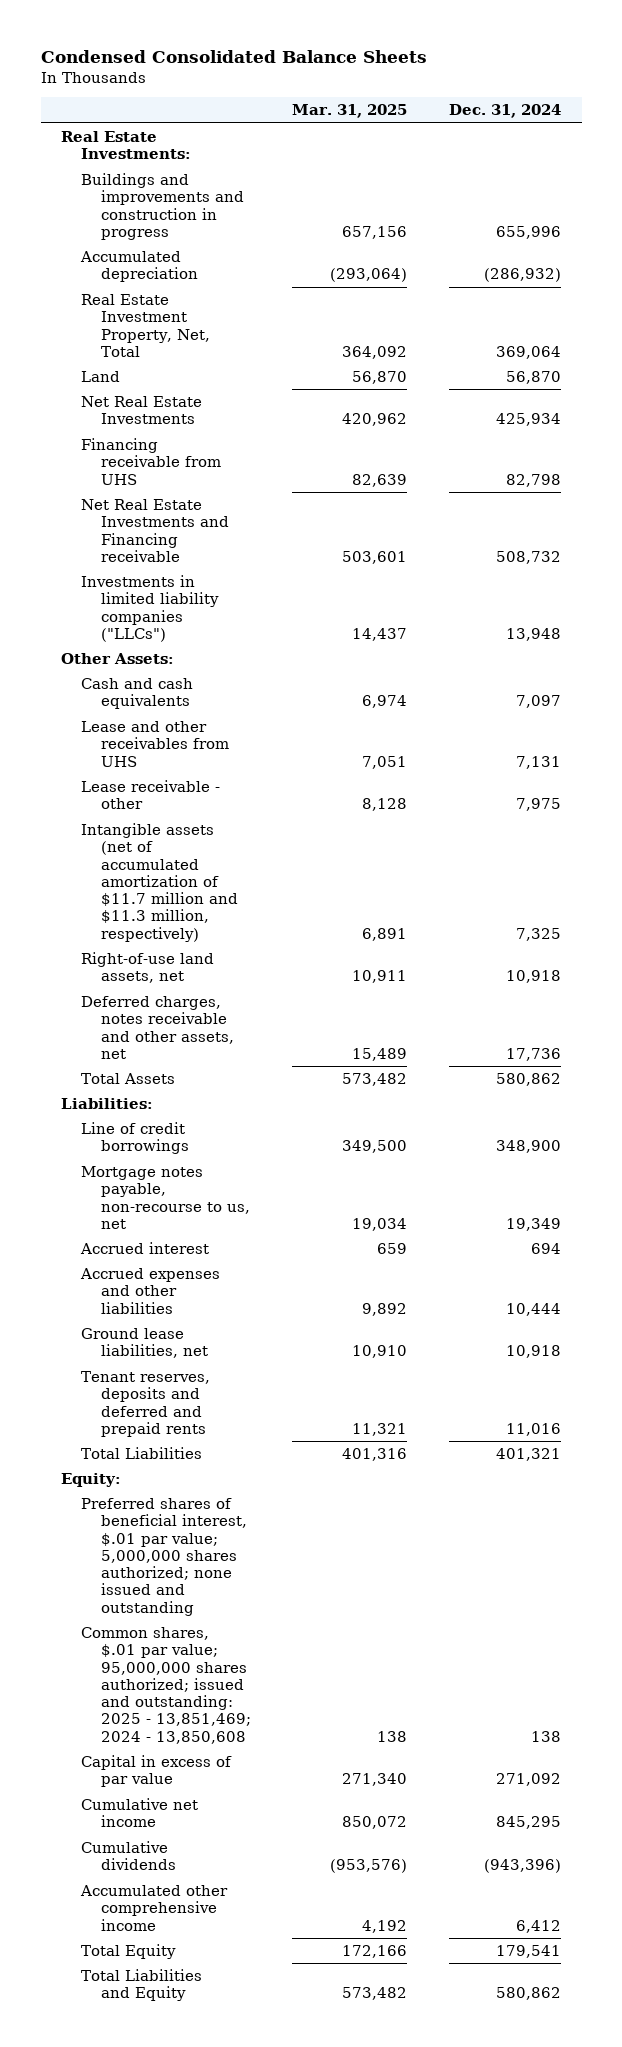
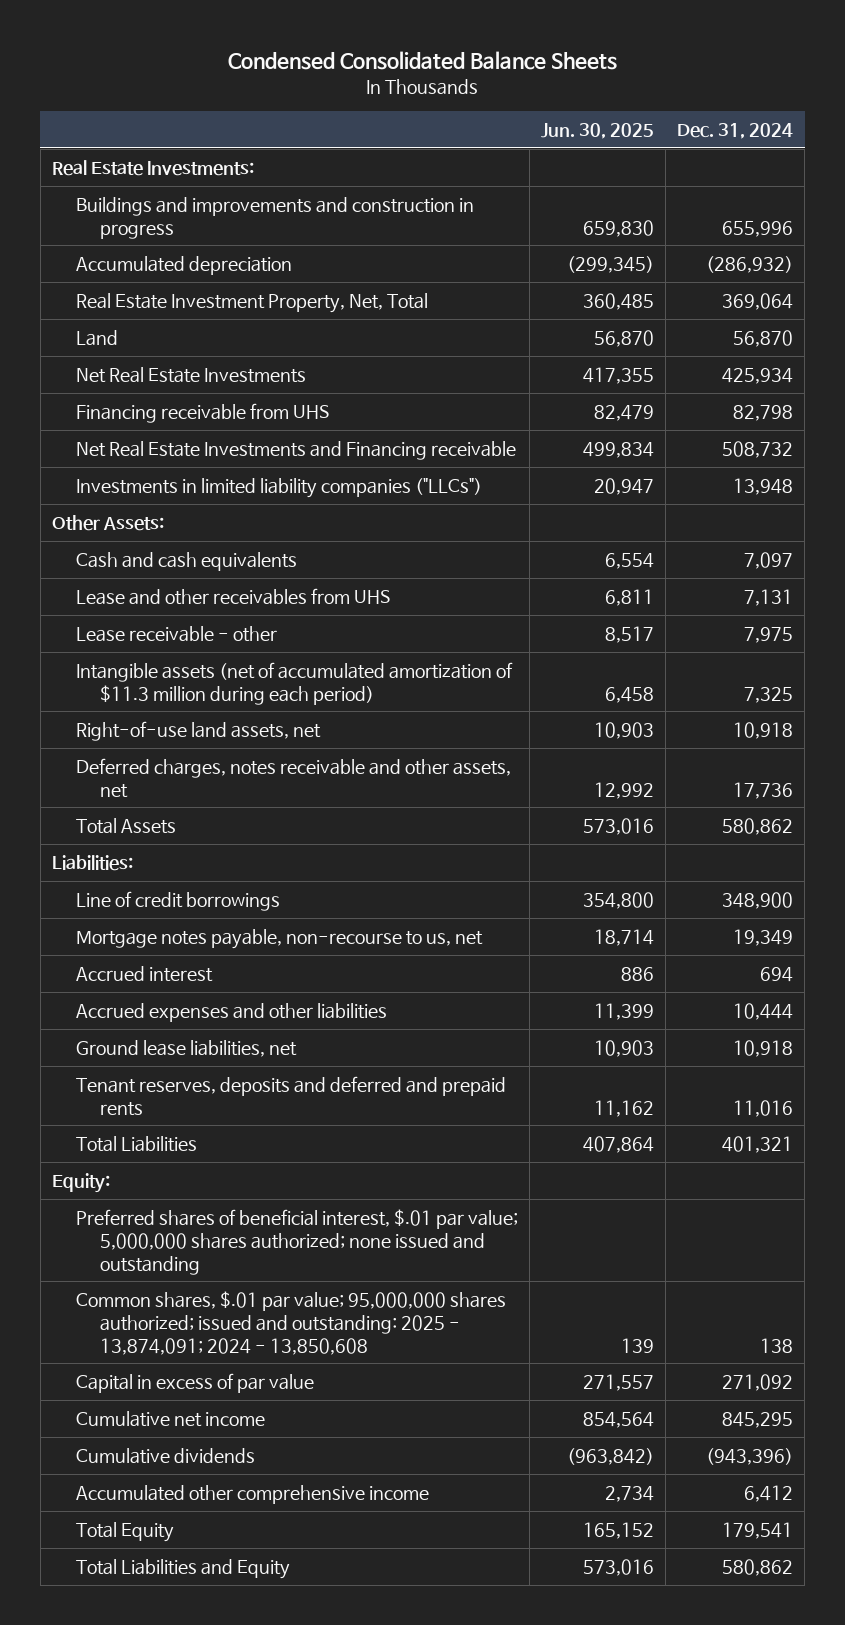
- | Mar. 31, 2025 | Dec. 31, 2024
+ | Jun. 30, 2025 | Dec. 31, 2024
- Intangible assets (net of accumulated amortization of $11.7 million and $11.3 million, respectively) | 6,891 | 7,325
+ Intangible assets (net of accumulated amortization of $11.3 million during each period) | 6,458 | 7,325
- Common shares, $.01 par value; 95,000,000 shares authorized; issued and outstanding: 2025 - 13,851,469; 2024 - 13,850,608 | 138 | 138
+ Common shares, $.01 par value; 95,000,000 shares authorized; issued and outstanding: 2025 - 13,874,091; 2024 - 13,850,608 | 139 | 138

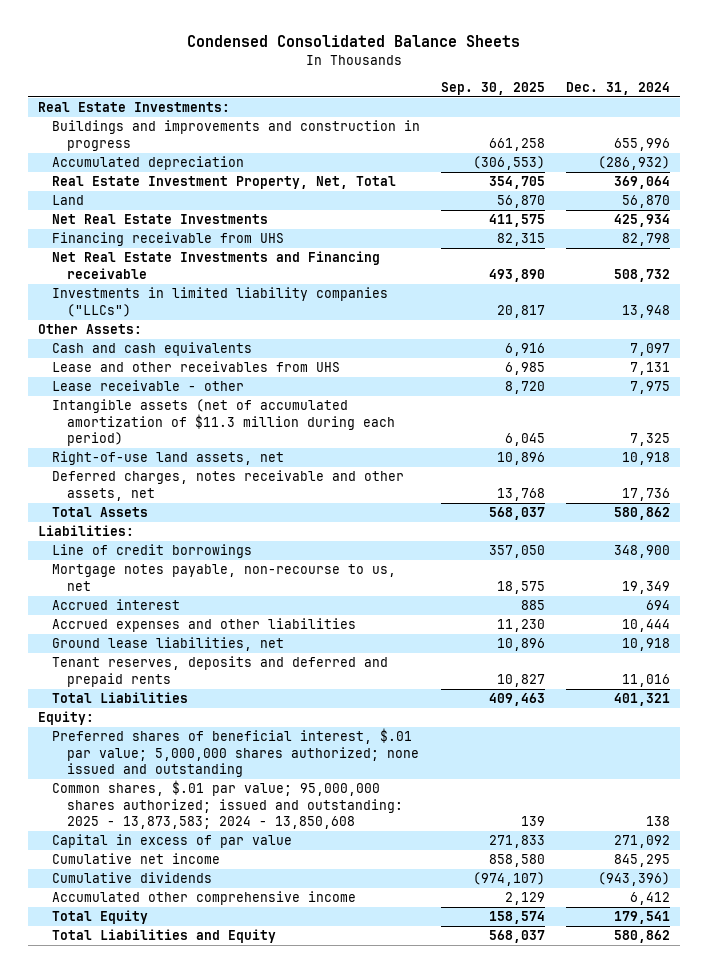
- | Jun. 30, 2025 | Dec. 31, 2024
+ | Sep. 30, 2025 | Dec. 31, 2024
- Common shares, $.01 par value; 95,000,000 shares authorized; issued and outstanding: 2025 - 13,874,091; 2024 - 13,850,608 | 139 | 138
+ Common shares, $.01 par value; 95,000,000 shares authorized; issued and outstanding: 2025 - 13,873,583; 2024 - 13,850,608 | 139 | 138

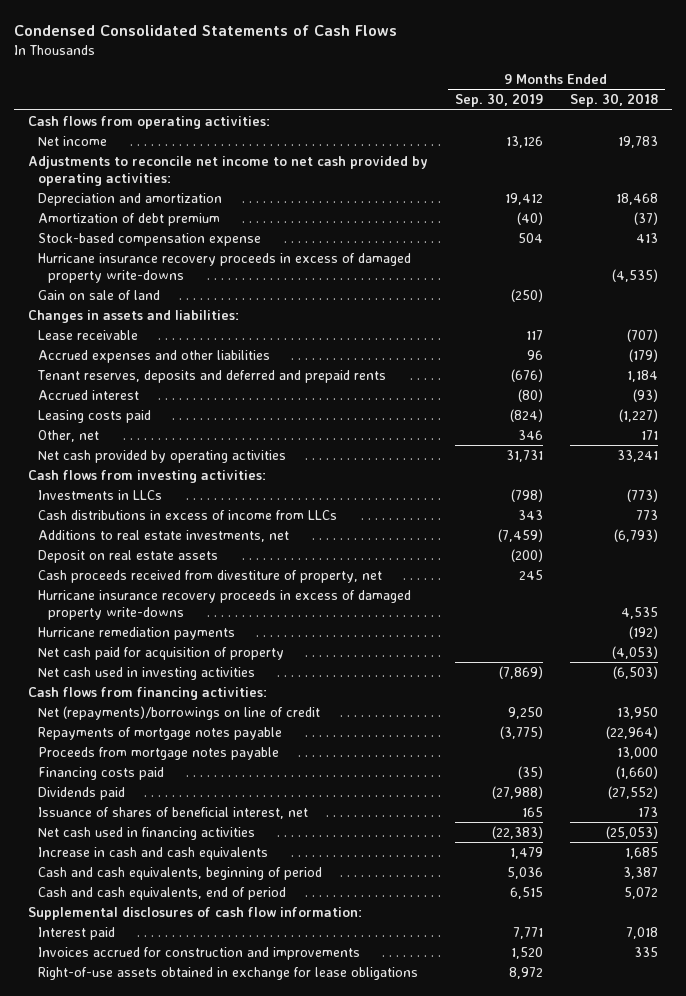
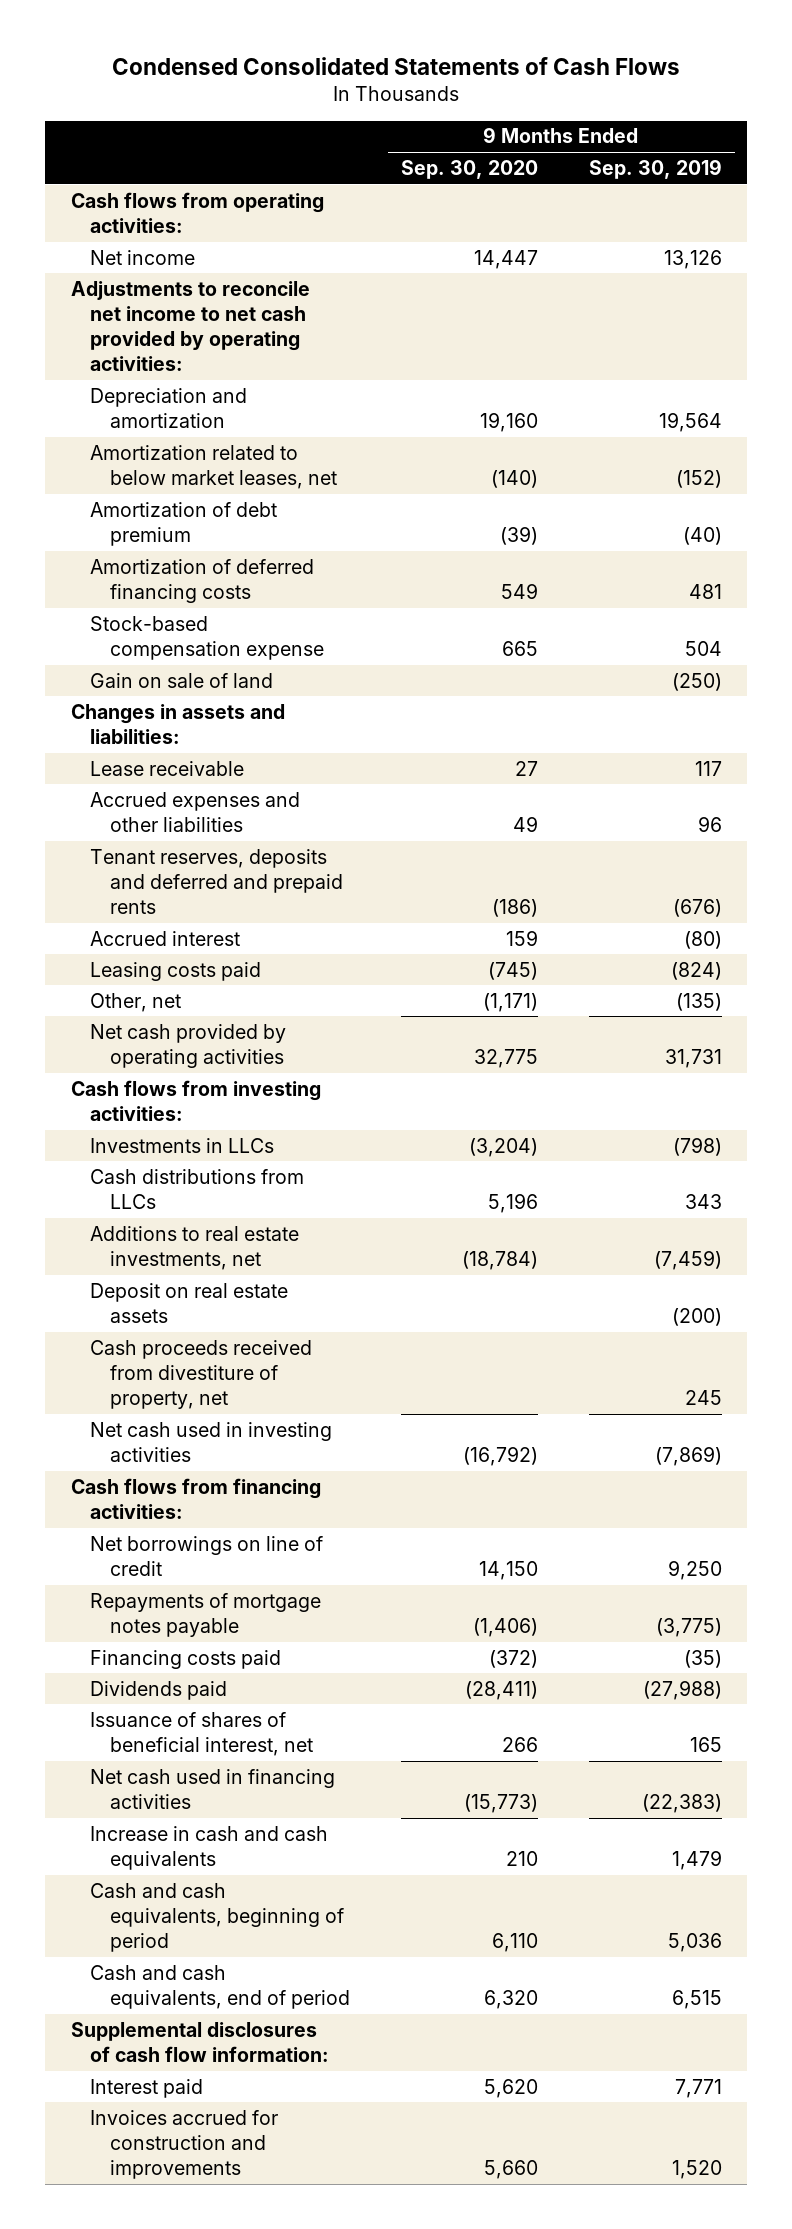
- | 9 Months Ended Sep. 30, 2019 | 9 Months Ended Sep. 30, 2018
+ | 9 Months Ended Sep. 30, 2020 | 9 Months Ended Sep. 30, 2019
- Depreciation and amortization | 19,412 | 18,468
+ Depreciation and amortization | 19,160 | 19,564
+ Amortization related to below market leases, net | (140) | (152)
+ Amortization of deferred financing costs | 549 | 481
- Hurricane insurance recovery proceeds in excess of damaged property write-downs | | (4,535)
- Other, net | 346 | 171
+ Other, net | (1,171) | (135)
- Cash distributions in excess of income from LLCs | 343 | 773
+ Cash distributions from LLCs | 5,196 | 343
- Hurricane insurance recovery proceeds in excess of damaged property write-downs | | 4,535
- Hurricane remediation payments | | (192)
- Net cash paid for acquisition of property | | (4,053)
- Net (repayments)/borrowings on line of credit | 9,250 | 13,950
+ Net borrowings on line of credit | 14,150 | 9,250
- Proceeds from mortgage notes payable | | 13,000
- Right-of-use assets obtained in exchange for lease obligations | 8,972 |

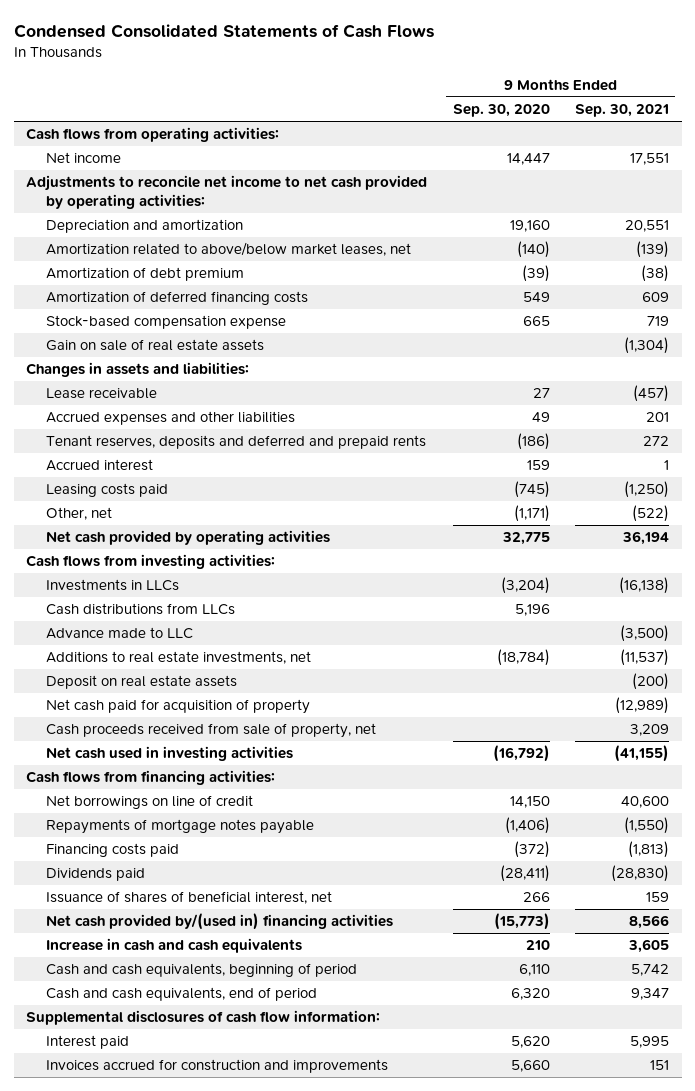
- | 9 Months Ended Sep. 30, 2020 | 9 Months Ended Sep. 30, 2019
+ | 9 Months Ended Sep. 30, 2020 | 9 Months Ended Sep. 30, 2021
- Amortization related to below market leases, net | (140) | (152)
+ Amortization related to above/below market leases, net | (140) | (139)
- Gain on sale of land | | (250)
+ Gain on sale of real estate assets | | (1,304)
+ Advance made to LLC | | (3,500)
- Cash proceeds received from divestiture of property, net | | 245
+ Net cash paid for acquisition of property | | (12,989)
+ Cash proceeds received from sale of property, net | | 3,209
- Net cash used in financing activities | (15,773) | (22,383)
+ Net cash provided by/(used in) financing activities | (15,773) | 8,566

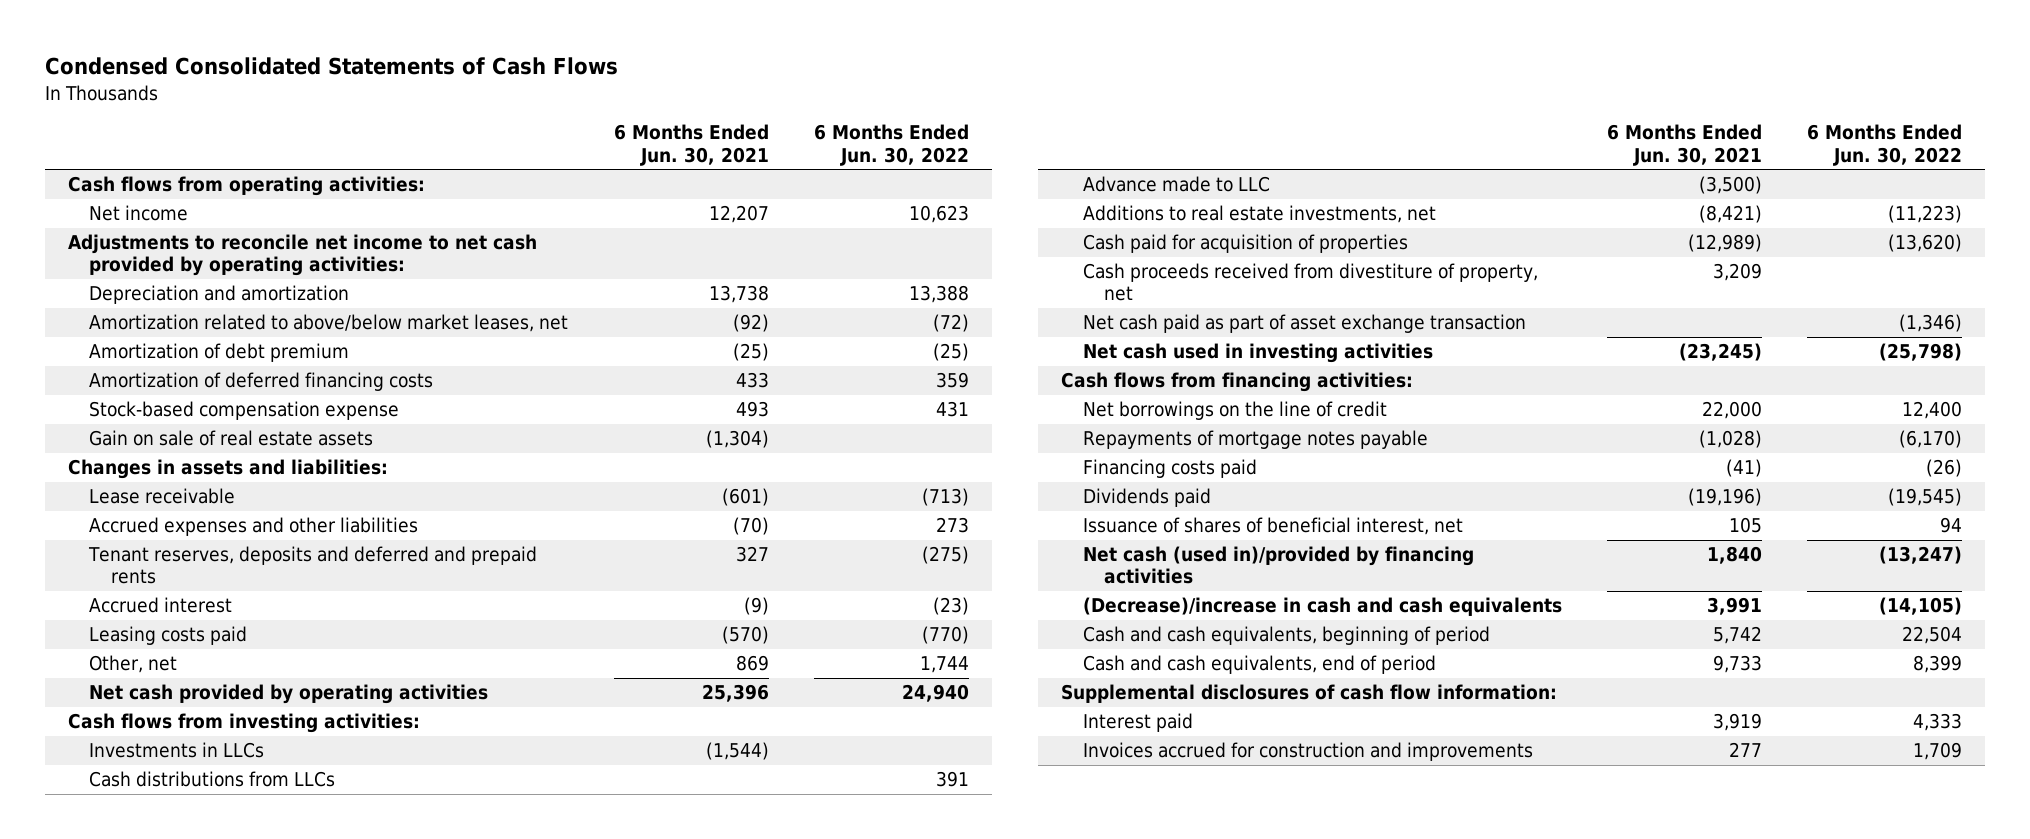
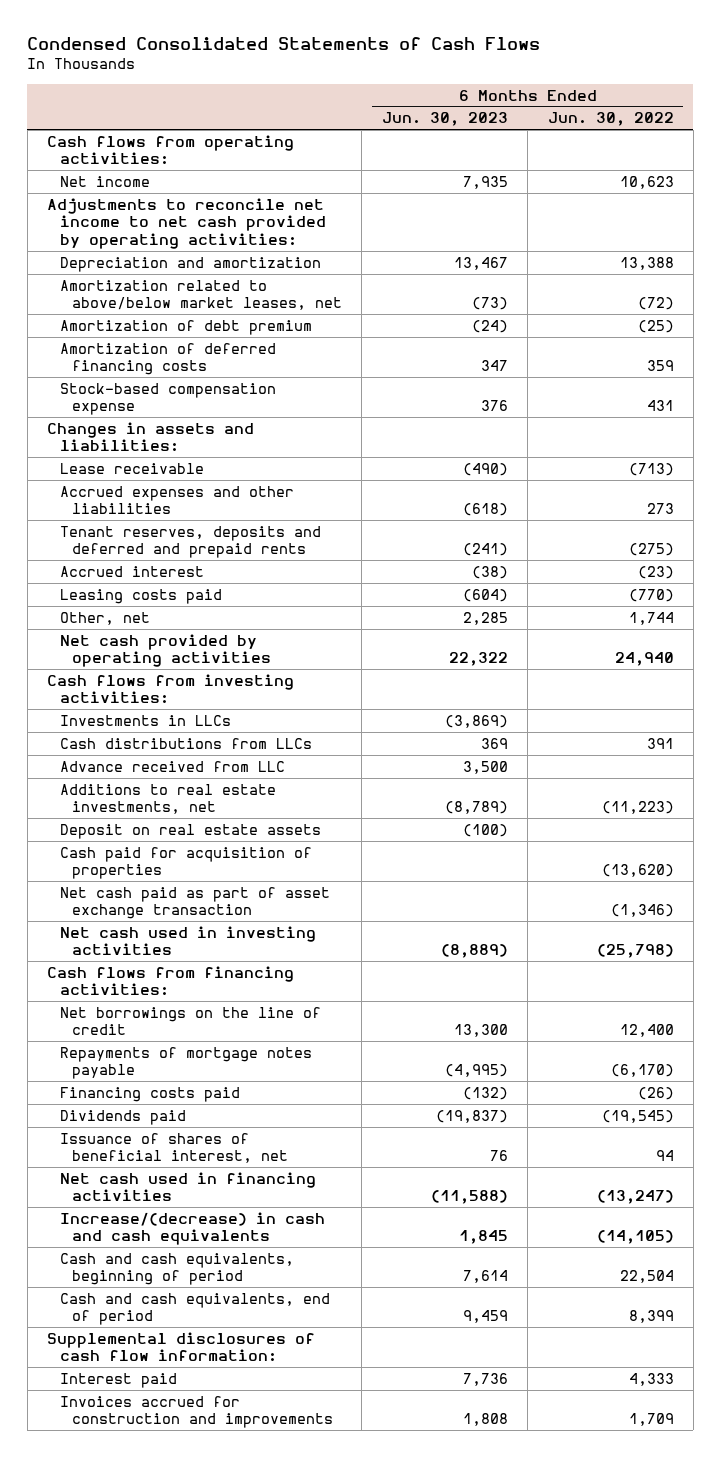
- | 6 Months Ended Jun. 30, 2021 | 6 Months Ended Jun. 30, 2022
+ | 6 Months Ended Jun. 30, 2023 | 6 Months Ended Jun. 30, 2022
- Gain on sale of real estate assets | (1,304) |
- Advance made to LLC | (3,500) |
+ Advance received from LLC | 3,500 |
+ Deposit on real estate assets | (100) |
- Cash proceeds received from divestiture of property, net | 3,209 |
- Net cash (used in)/provided by financing activities | 1,840 | (13,247)
- (Decrease)/increase in cash and cash equivalents | 3,991 | (14,105)
+ Net cash used in financing activities | (11,588) | (13,247)
+ Increase/(decrease) in cash and cash equivalents | 1,845 | (14,105)

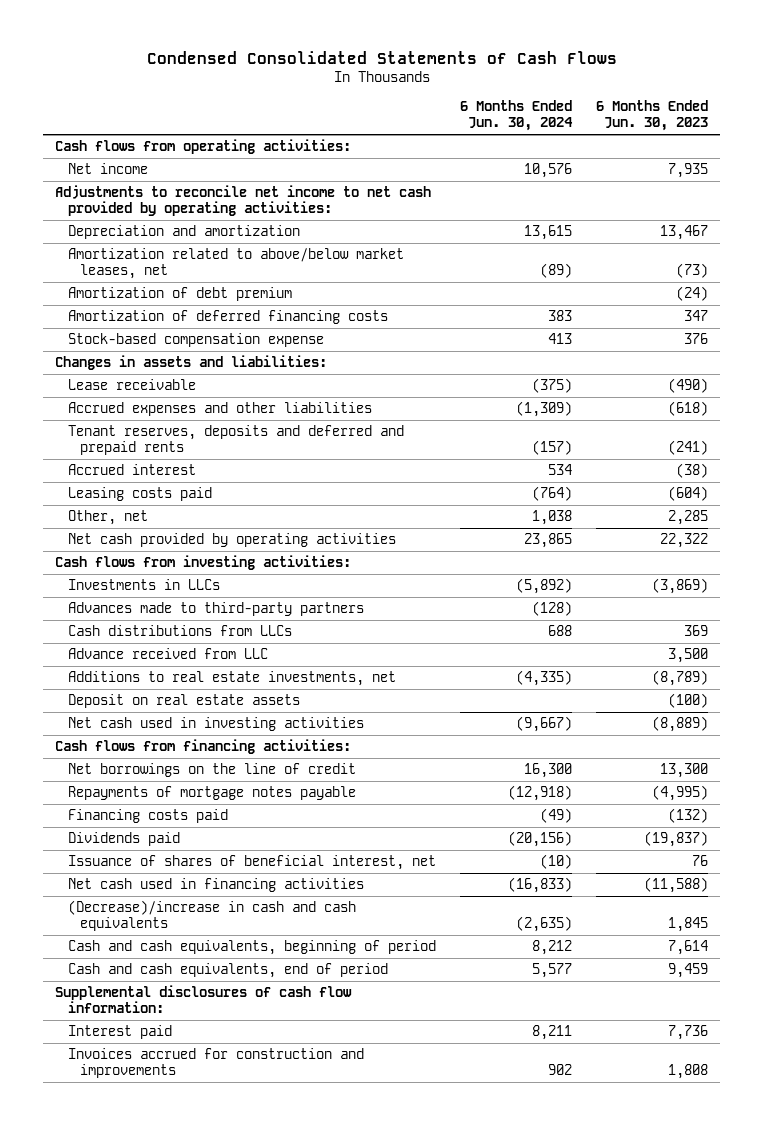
- | 6 Months Ended Jun. 30, 2023 | 6 Months Ended Jun. 30, 2022
+ | 6 Months Ended Jun. 30, 2024 | 6 Months Ended Jun. 30, 2023
+ Advances made to third-party partners | (128) |
- Cash paid for acquisition of properties | | (13,620)
- Net cash paid as part of asset exchange transaction | | (1,346)
- Increase/(decrease) in cash and cash equivalents | 1,845 | (14,105)
+ (Decrease)/increase in cash and cash equivalents | (2,635) | 1,845

